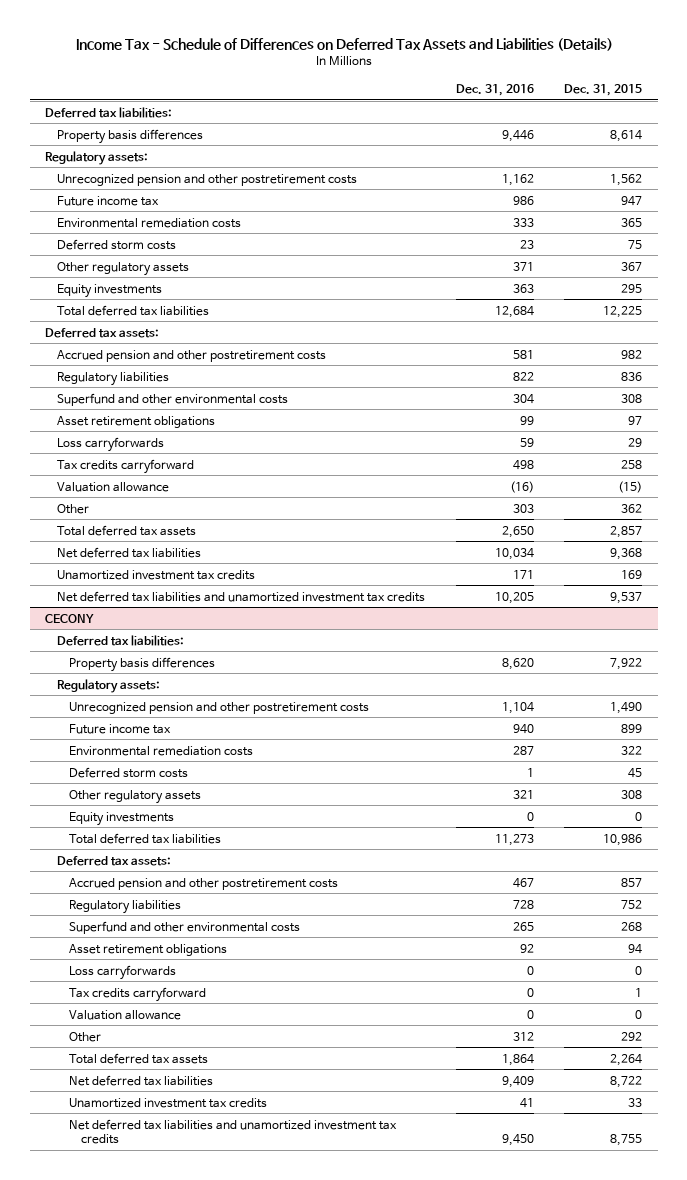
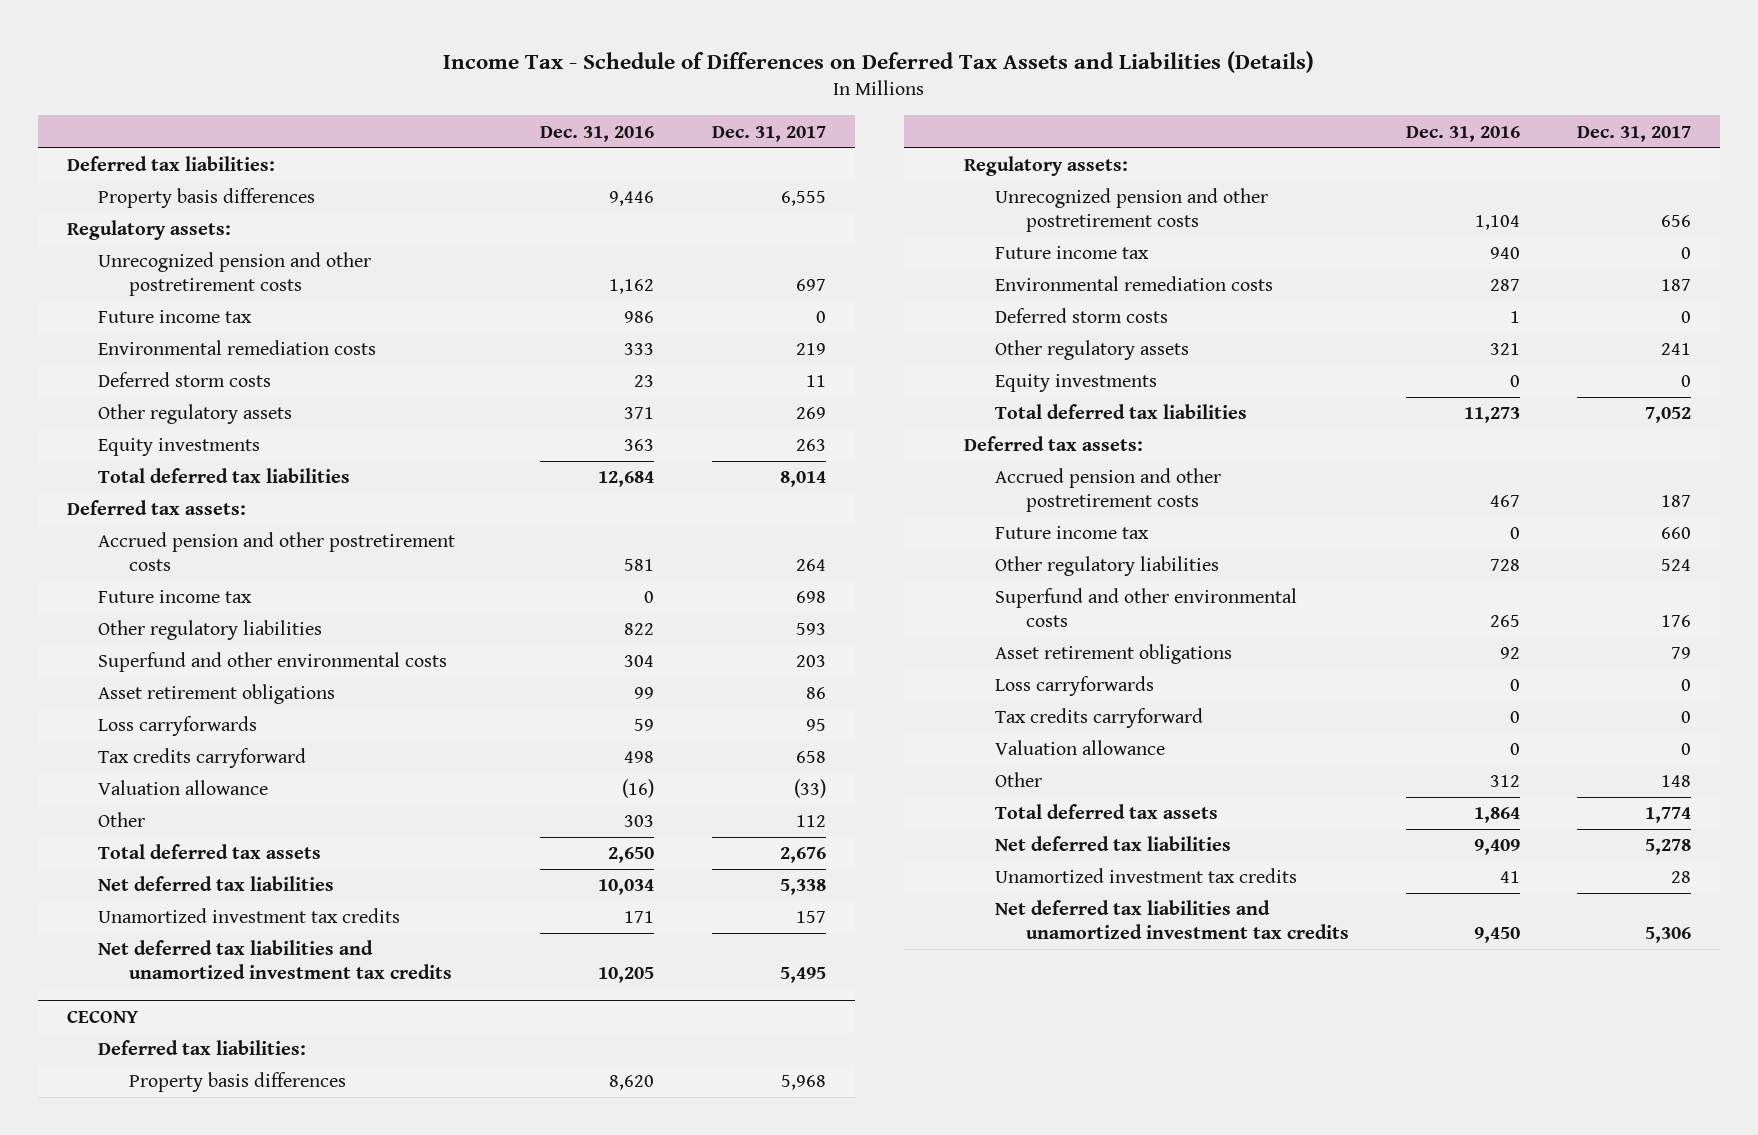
- | Dec. 31, 2016 | Dec. 31, 2015
+ | Dec. 31, 2016 | Dec. 31, 2017
- Regulatory liabilities | 822 | 836
+ Future income tax | 0 | 698
+ Other regulatory liabilities | 822 | 593
@ CECONY
- Regulatory liabilities | 728 | 752
+ Future income tax | 0 | 660
+ Other regulatory liabilities | 728 | 524

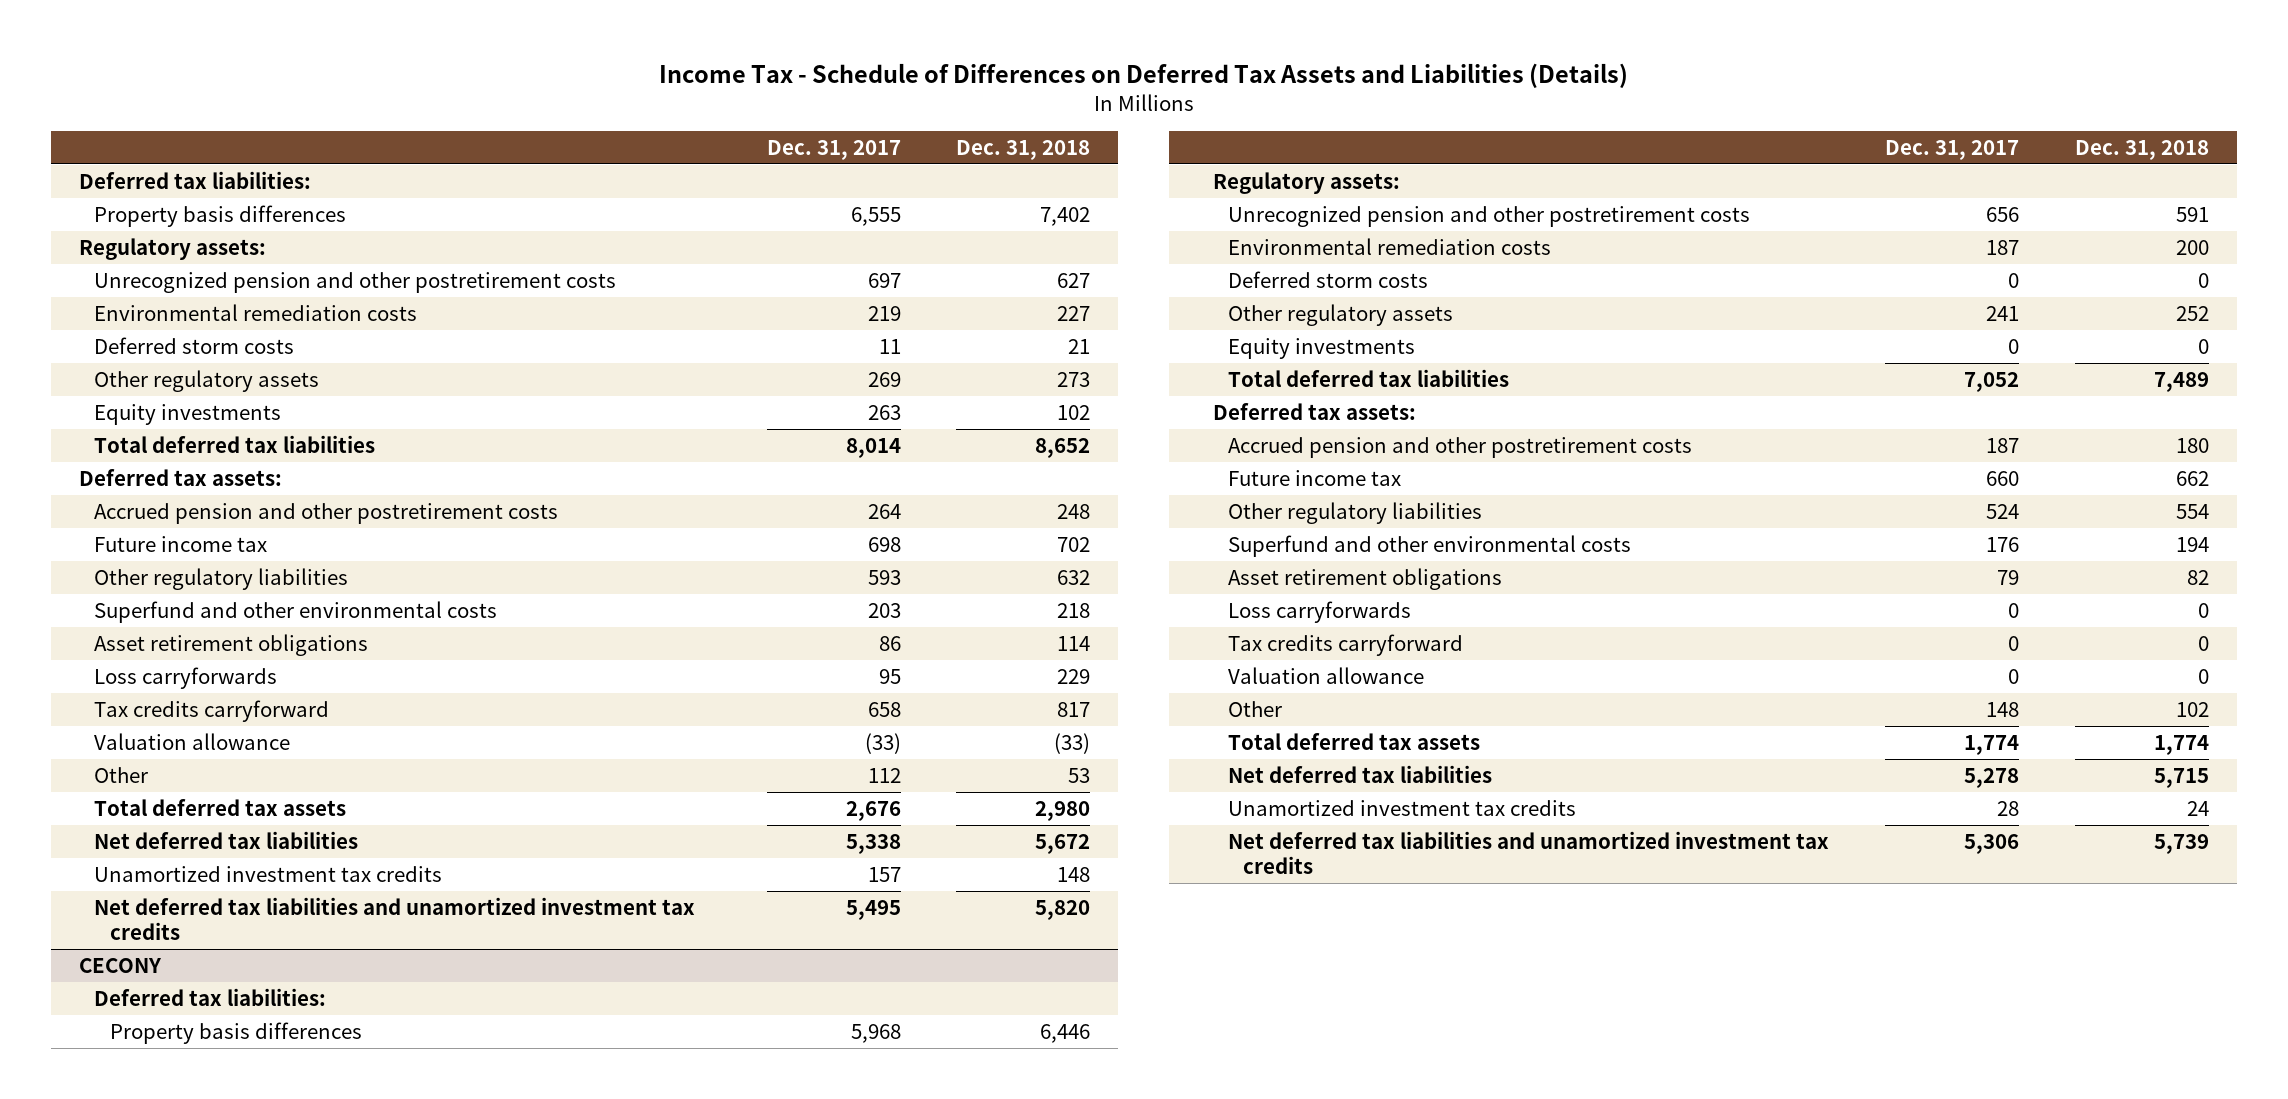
- | Dec. 31, 2016 | Dec. 31, 2017
+ | Dec. 31, 2017 | Dec. 31, 2018
- Future income tax | 986 | 0
@ CECONY
- Future income tax | 940 | 0

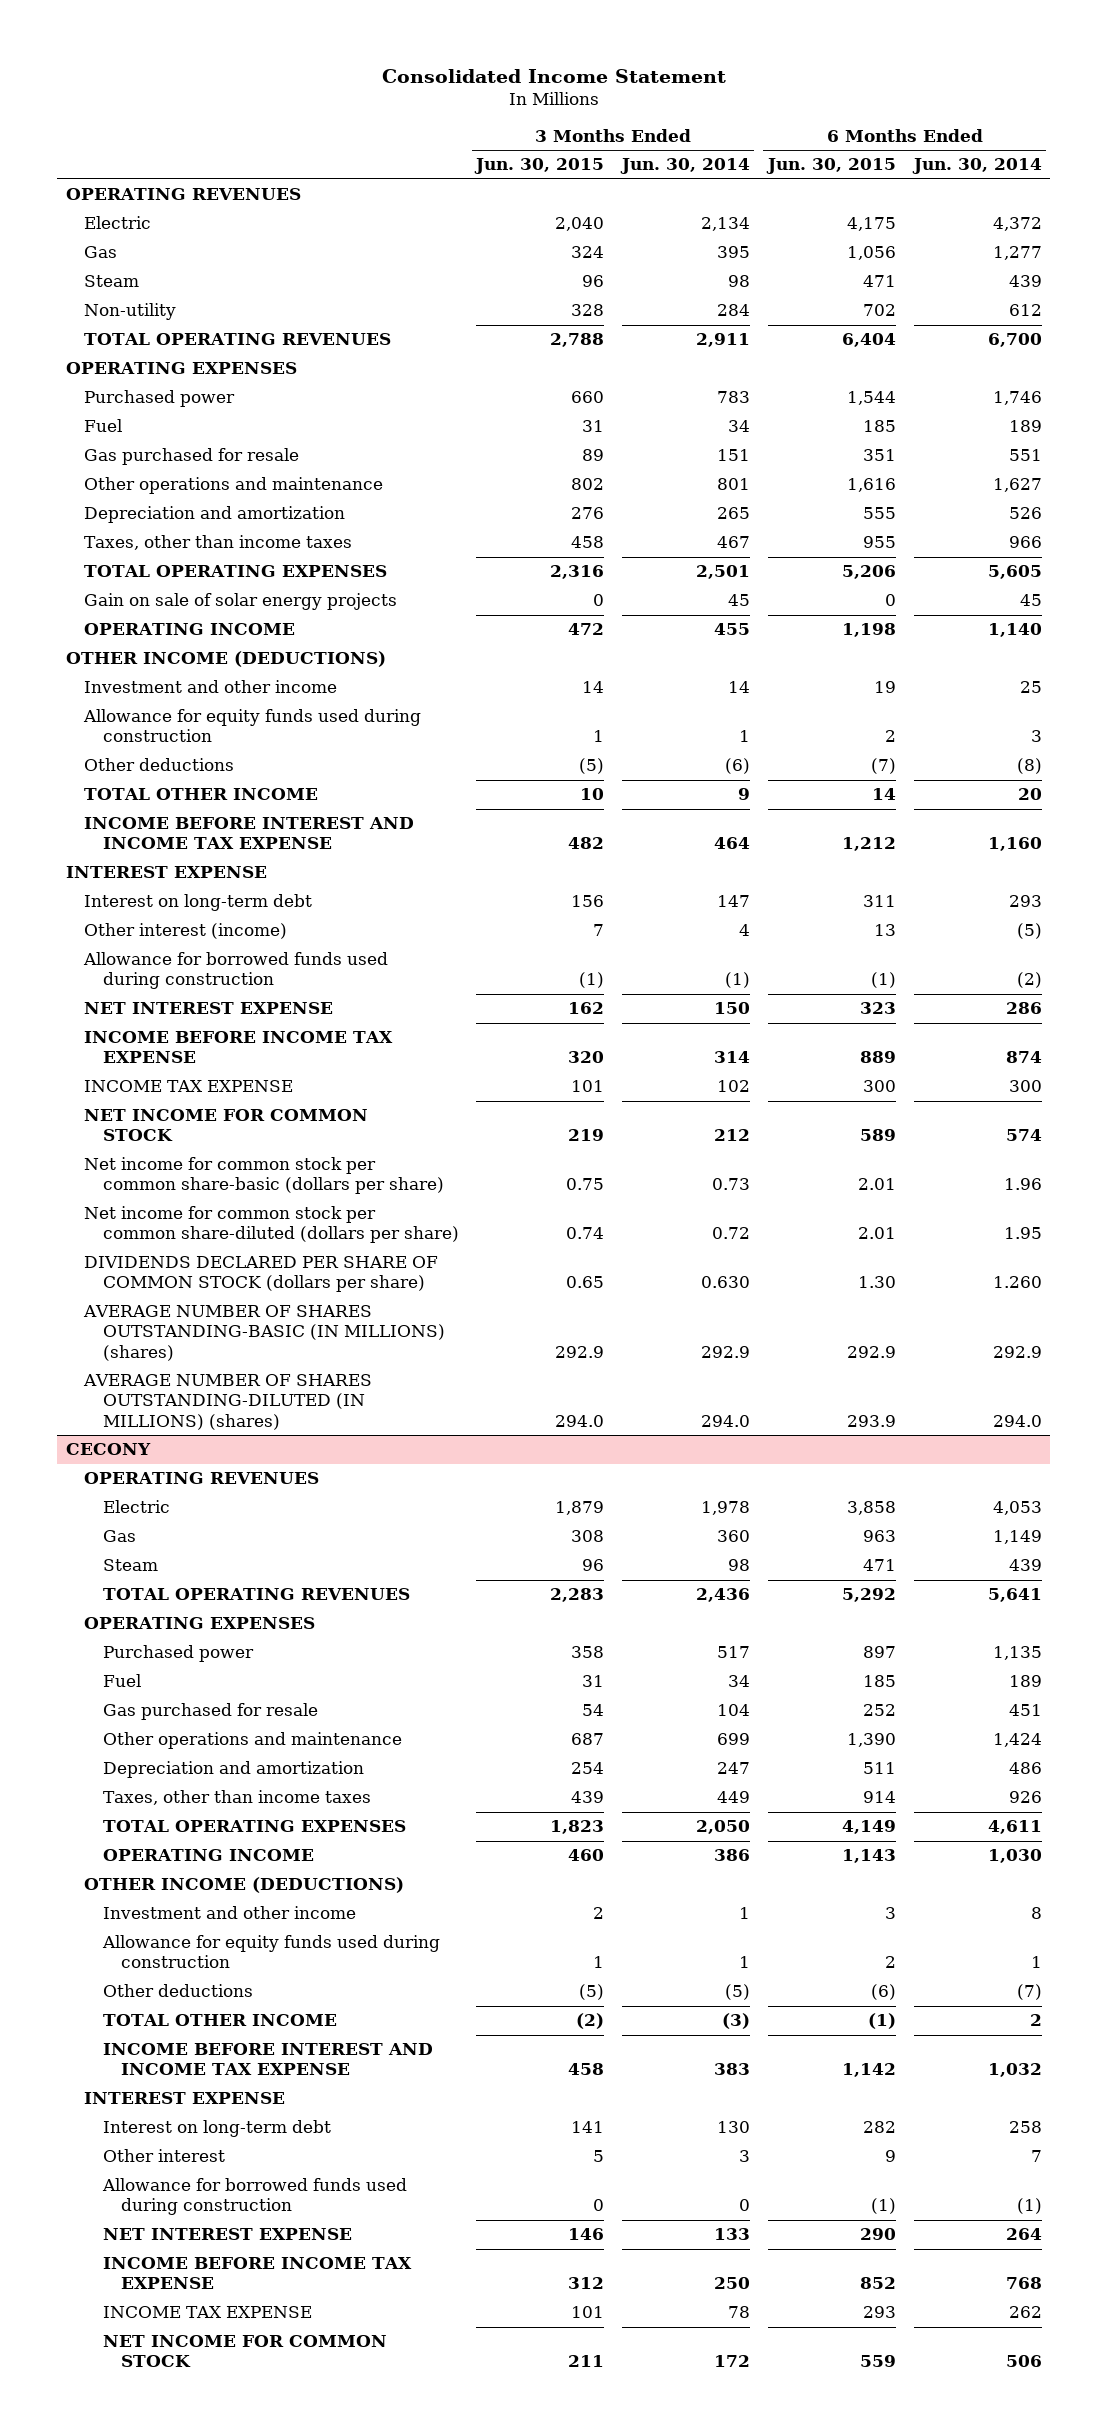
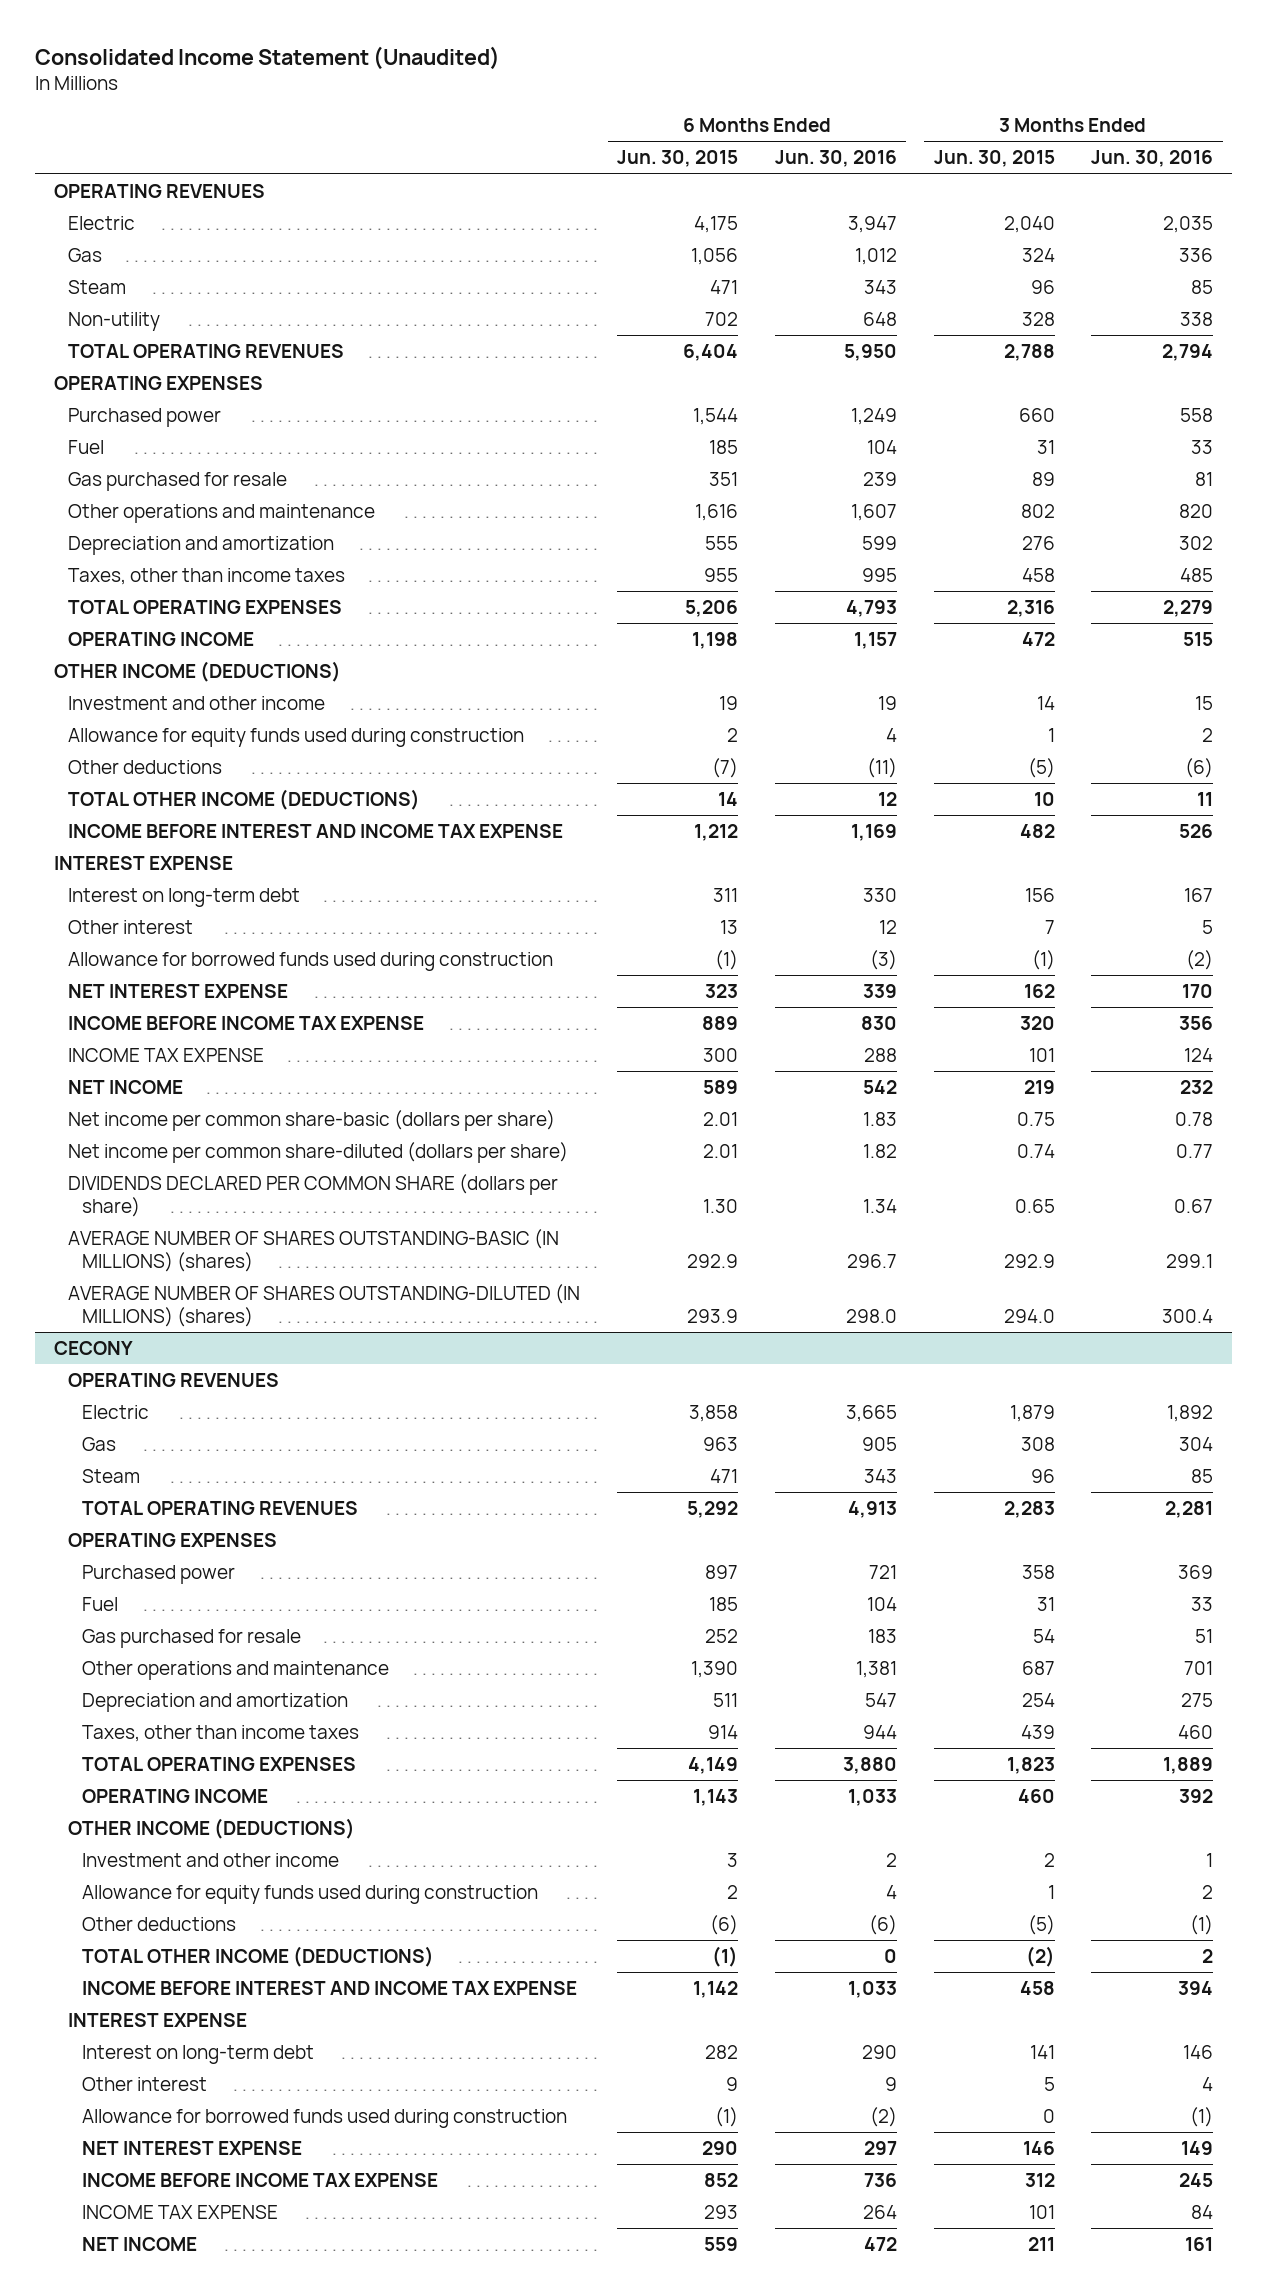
- Consolidated Income Statement
+ Consolidated Income Statement (Unaudited)
- | 3 Months Ended Jun. 30, 2015 | 3 Months Ended Jun. 30, 2014 | 6 Months Ended Jun. 30, 2015 | 6 Months Ended Jun. 30, 2014
+ | 6 Months Ended Jun. 30, 2015 | 6 Months Ended Jun. 30, 2016 | 3 Months Ended Jun. 30, 2015 | 3 Months Ended Jun. 30, 2016
- Gain on sale of solar energy projects | 0 | 45 | 0 | 45
- TOTAL OTHER INCOME | 10 | 9 | 14 | 20
+ TOTAL OTHER INCOME (DEDUCTIONS) | 14 | 12 | 10 | 11
- Other interest (income) | 7 | 4 | 13 | (5)
+ Other interest | 13 | 12 | 7 | 5
- NET INCOME FOR COMMON STOCK | 219 | 212 | 589 | 574
- Net income for common stock per common share-basic (dollars per share) | 0.75 | 0.73 | 2.01 | 1.96
- Net income for common stock per common share-diluted (dollars per share) | 0.74 | 0.72 | 2.01 | 1.95
- DIVIDENDS DECLARED PER SHARE OF COMMON STOCK (dollars per share) | 0.65 | 0.630 | 1.30 | 1.260
+ NET INCOME | 589 | 542 | 219 | 232
+ Net income per common share-basic (dollars per share) | 2.01 | 1.83 | 0.75 | 0.78
+ Net income per common share-diluted (dollars per share) | 2.01 | 1.82 | 0.74 | 0.77
+ DIVIDENDS DECLARED PER COMMON SHARE (dollars per share) | 1.30 | 1.34 | 0.65 | 0.67
@ CECONY
- TOTAL OTHER INCOME | (2) | (3) | (1) | 2
+ TOTAL OTHER INCOME (DEDUCTIONS) | (1) | 0 | (2) | 2
- NET INCOME FOR COMMON STOCK | 211 | 172 | 559 | 506
+ NET INCOME | 559 | 472 | 211 | 161

